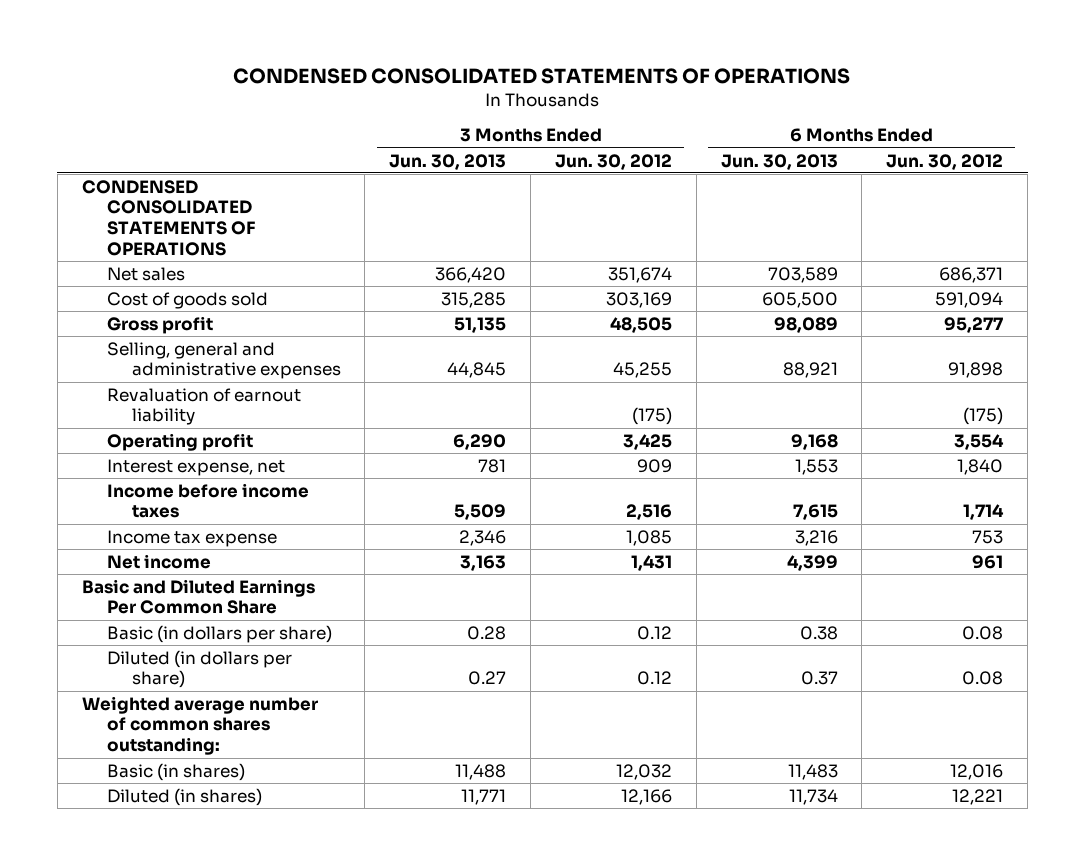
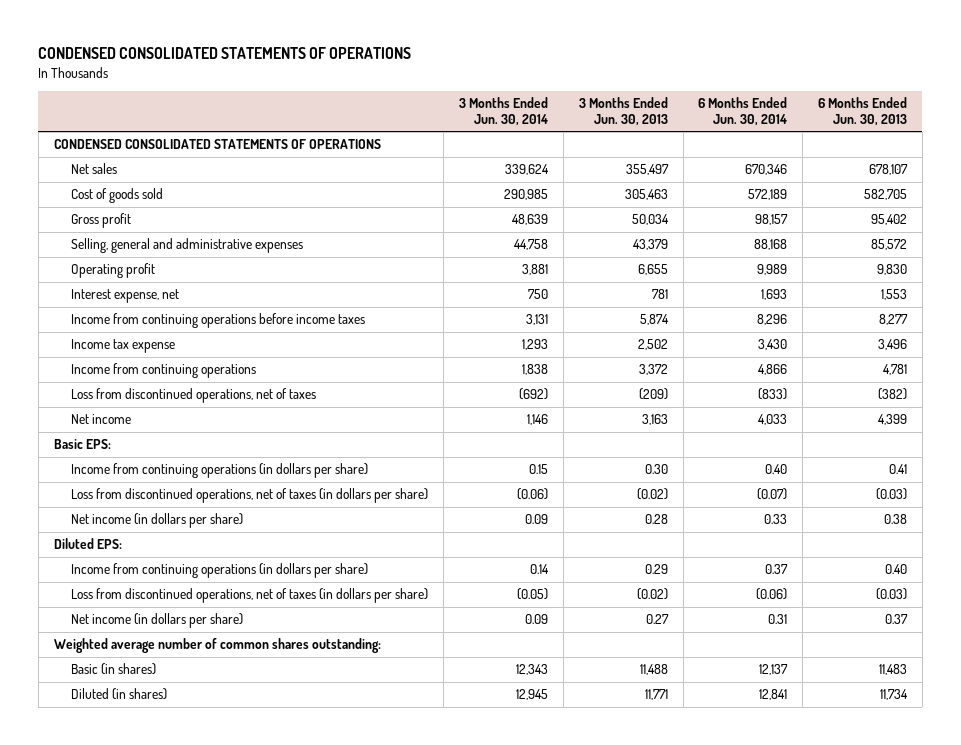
- | 3 Months Ended Jun. 30, 2013 | 3 Months Ended Jun. 30, 2012 | 6 Months Ended Jun. 30, 2013 | 6 Months Ended Jun. 30, 2012
+ | 3 Months Ended Jun. 30, 2014 | 3 Months Ended Jun. 30, 2013 | 6 Months Ended Jun. 30, 2014 | 6 Months Ended Jun. 30, 2013
- Net sales | 366,420 | 351,674 | 703,589 | 686,371
- Cost of goods sold | 315,285 | 303,169 | 605,500 | 591,094
- Gross profit | 51,135 | 48,505 | 98,089 | 95,277
- Selling, general and administrative expenses | 44,845 | 45,255 | 88,921 | 91,898
- Revaluation of earnout liability | | (175) | | (175)
- Operating profit | 6,290 | 3,425 | 9,168 | 3,554
+ Net sales | 339,624 | 355,497 | 670,346 | 678,107
+ Cost of goods sold | 290,985 | 305,463 | 572,189 | 582,705
+ Gross profit | 48,639 | 50,034 | 98,157 | 95,402
+ Selling, general and administrative expenses | 44,758 | 43,379 | 88,168 | 85,572
+ Operating profit | 3,881 | 6,655 | 9,989 | 9,830
- Income before income taxes | 5,509 | 2,516 | 7,615 | 1,714
- Income tax expense | 2,346 | 1,085 | 3,216 | 753
+ Income from continuing operations before income taxes | 3,131 | 5,874 | 8,296 | 8,277
+ Income tax expense | 1,293 | 2,502 | 3,430 | 3,496
+ Income from continuing operations | 1,838 | 3,372 | 4,866 | 4,781
+ Loss from discontinued operations, net of taxes | (692) | (209) | (833) | (382)
- Basic and Diluted Earnings Per Common Share
- Basic (in dollars per share) | 0.28 | 0.12 | 0.38 | 0.08
- Diluted (in dollars per share) | 0.27 | 0.12 | 0.37 | 0.08
+ Basic EPS:
+ Income from continuing operations (in dollars per share) | 0.15 | 0.30 | 0.40 | 0.41
+ Loss from discontinued operations, net of taxes (in dollars per share) | (0.06) | (0.02) | (0.07) | (0.03)
+ Net income (in dollars per share) | 0.09 | 0.28 | 0.33 | 0.38
+ Diluted EPS:
+ Income from continuing operations (in dollars per share) | 0.14 | 0.29 | 0.37 | 0.40
+ Loss from discontinued operations, net of taxes (in dollars per share) | (0.05) | (0.02) | (0.06) | (0.03)
+ Net income (in dollars per share) | 0.09 | 0.27 | 0.31 | 0.37

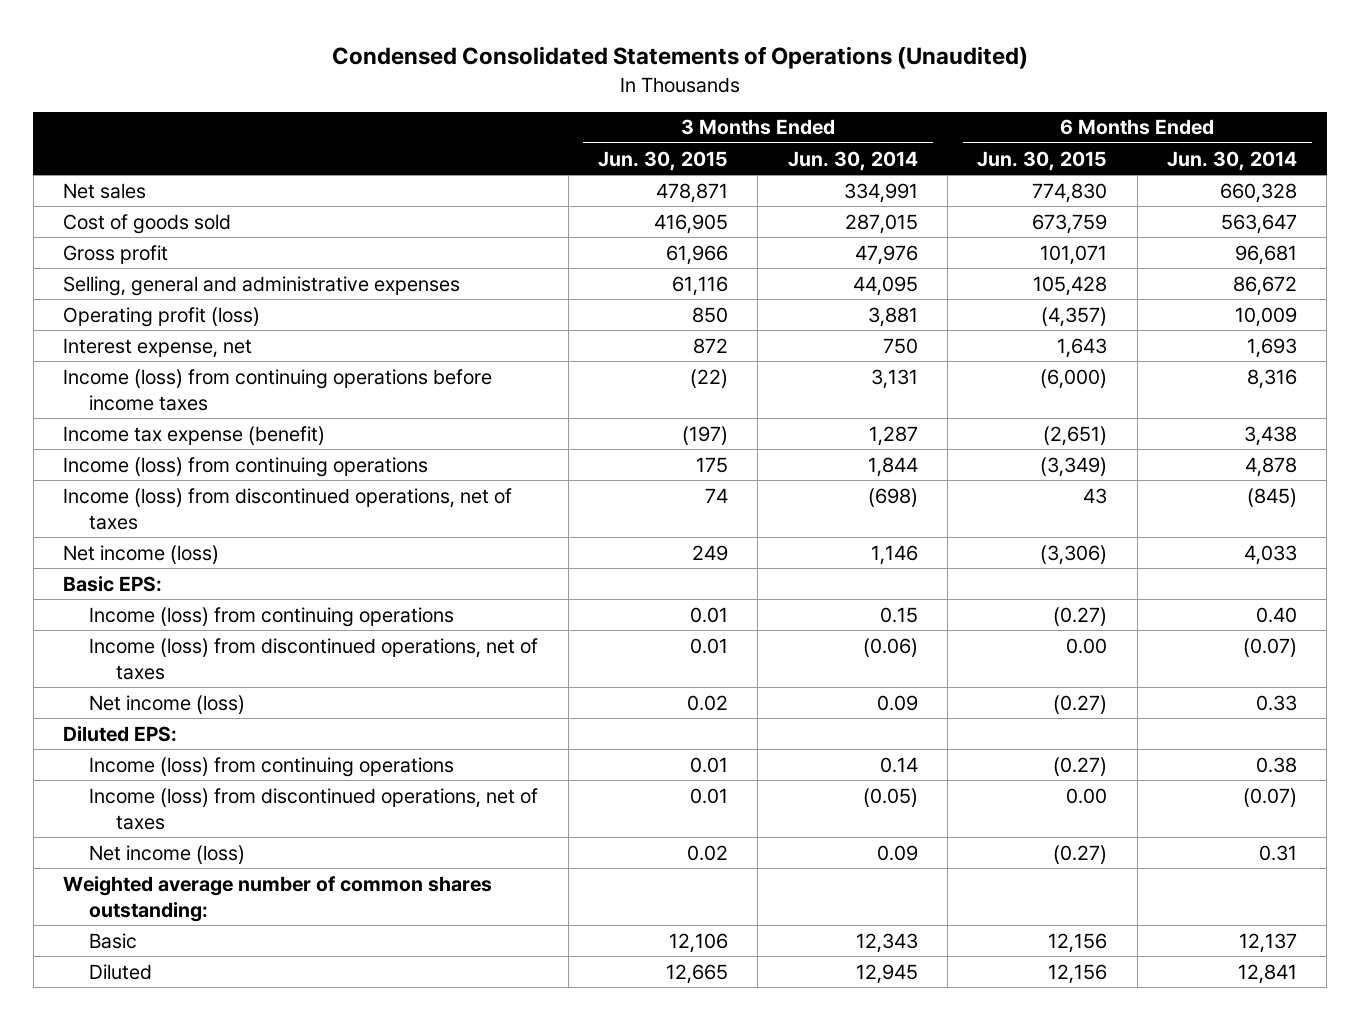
- CONDENSED CONSOLIDATED STATEMENTS OF OPERATIONS
+ Condensed Consolidated Statements of Operations (Unaudited)
- | 3 Months Ended Jun. 30, 2014 | 3 Months Ended Jun. 30, 2013 | 6 Months Ended Jun. 30, 2014 | 6 Months Ended Jun. 30, 2013
+ | 3 Months Ended Jun. 30, 2015 | 3 Months Ended Jun. 30, 2014 | 6 Months Ended Jun. 30, 2015 | 6 Months Ended Jun. 30, 2014
- CONDENSED CONSOLIDATED STATEMENTS OF OPERATIONS
- Net sales | 339,624 | 355,497 | 670,346 | 678,107
- Cost of goods sold | 290,985 | 305,463 | 572,189 | 582,705
- Gross profit | 48,639 | 50,034 | 98,157 | 95,402
- Selling, general and administrative expenses | 44,758 | 43,379 | 88,168 | 85,572
- Operating profit | 3,881 | 6,655 | 9,989 | 9,830
+ Net sales | 478,871 | 334,991 | 774,830 | 660,328
+ Cost of goods sold | 416,905 | 287,015 | 673,759 | 563,647
+ Gross profit | 61,966 | 47,976 | 101,071 | 96,681
+ Selling, general and administrative expenses | 61,116 | 44,095 | 105,428 | 86,672
+ Operating profit (loss) | 850 | 3,881 | (4,357) | 10,009
- Income from continuing operations before income taxes | 3,131 | 5,874 | 8,296 | 8,277
- Income tax expense | 1,293 | 2,502 | 3,430 | 3,496
- Income from continuing operations | 1,838 | 3,372 | 4,866 | 4,781
- Loss from discontinued operations, net of taxes | (692) | (209) | (833) | (382)
- Net income | 1,146 | 3,163 | 4,033 | 4,399
+ Income (loss) from continuing operations before income taxes | (22) | 3,131 | (6,000) | 8,316
+ Income tax expense (benefit) | (197) | 1,287 | (2,651) | 3,438
+ Income (loss) from continuing operations | 175 | 1,844 | (3,349) | 4,878
+ Income (loss) from discontinued operations, net of taxes | 74 | (698) | 43 | (845)
+ Net income (loss) | 249 | 1,146 | (3,306) | 4,033
- Income from continuing operations (in dollars per share) | 0.15 | 0.30 | 0.40 | 0.41
- Loss from discontinued operations, net of taxes (in dollars per share) | (0.06) | (0.02) | (0.07) | (0.03)
- Net income (in dollars per share) | 0.09 | 0.28 | 0.33 | 0.38
+ Income (loss) from continuing operations | 0.01 | 0.15 | (0.27) | 0.40
+ Income (loss) from discontinued operations, net of taxes | 0.01 | (0.06) | 0.00 | (0.07)
+ Net income (loss) | 0.02 | 0.09 | (0.27) | 0.33
- Income from continuing operations (in dollars per share) | 0.14 | 0.29 | 0.37 | 0.40
- Loss from discontinued operations, net of taxes (in dollars per share) | (0.05) | (0.02) | (0.06) | (0.03)
- Net income (in dollars per share) | 0.09 | 0.27 | 0.31 | 0.37
+ Income (loss) from continuing operations | 0.01 | 0.14 | (0.27) | 0.38
+ Income (loss) from discontinued operations, net of taxes | 0.01 | (0.05) | 0.00 | (0.07)
+ Net income (loss) | 0.02 | 0.09 | (0.27) | 0.31
- Basic (in shares) | 12,343 | 11,488 | 12,137 | 11,483
- Diluted (in shares) | 12,945 | 11,771 | 12,841 | 11,734
+ Basic | 12,106 | 12,343 | 12,156 | 12,137
+ Diluted | 12,665 | 12,945 | 12,156 | 12,841

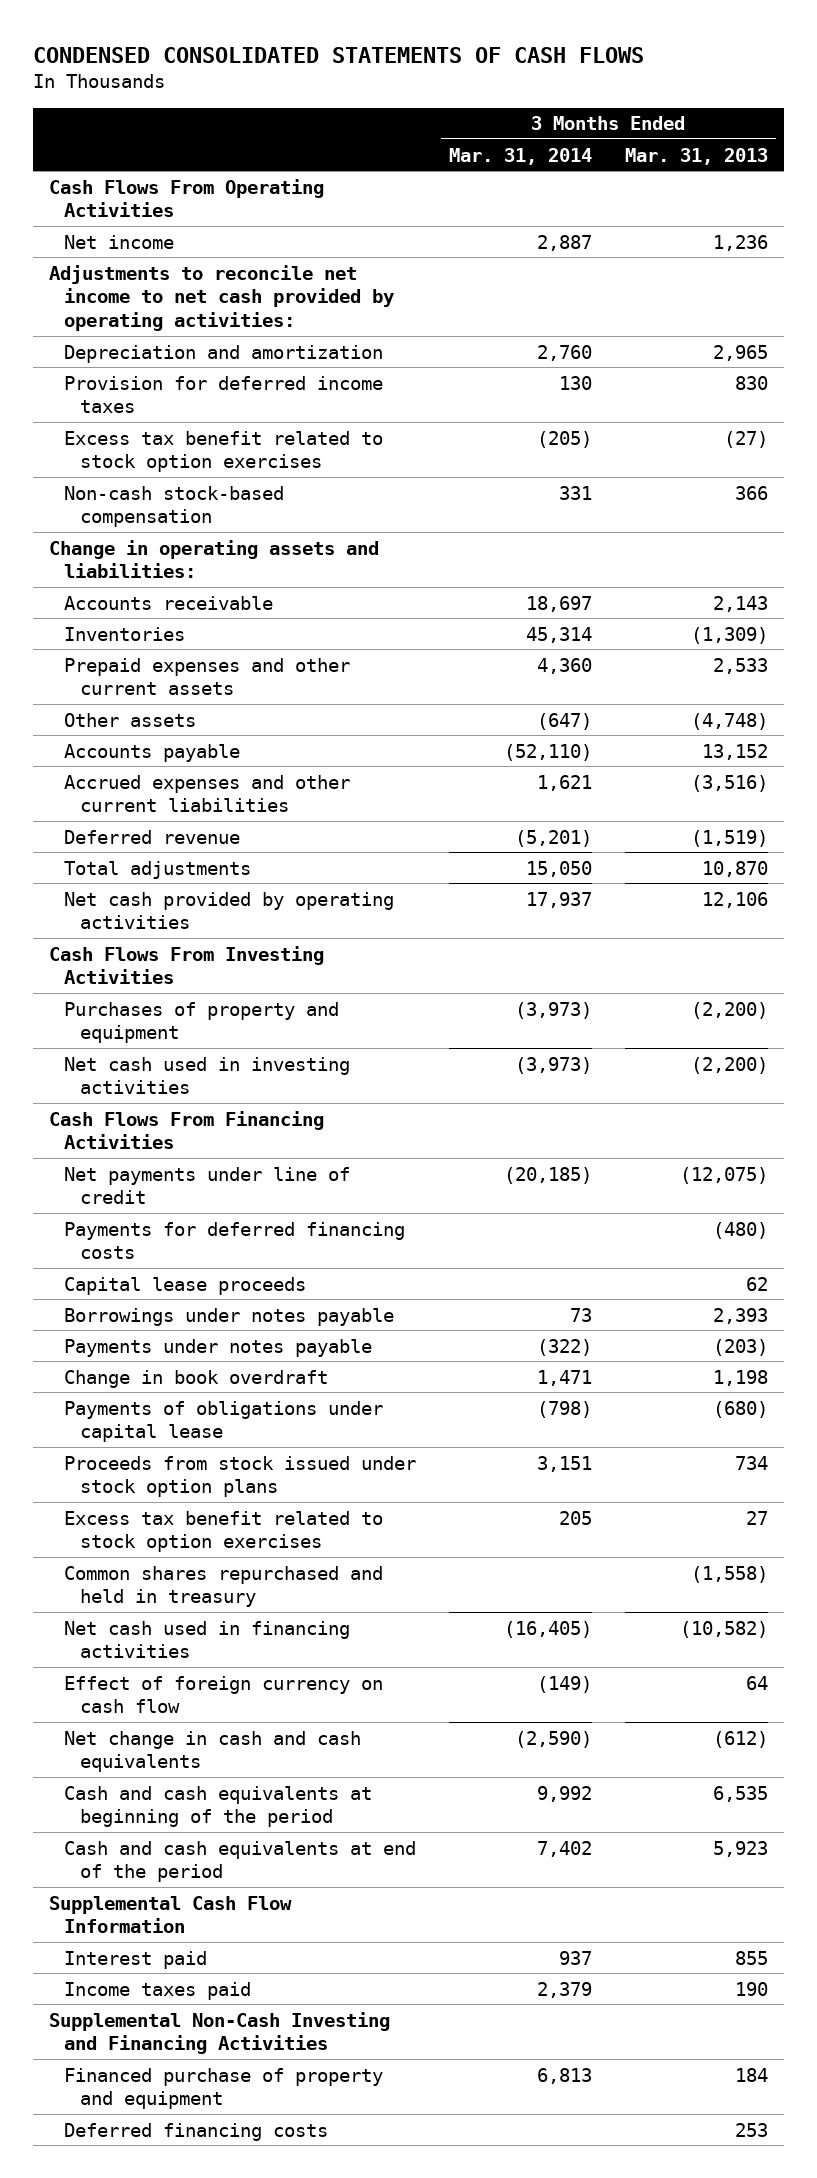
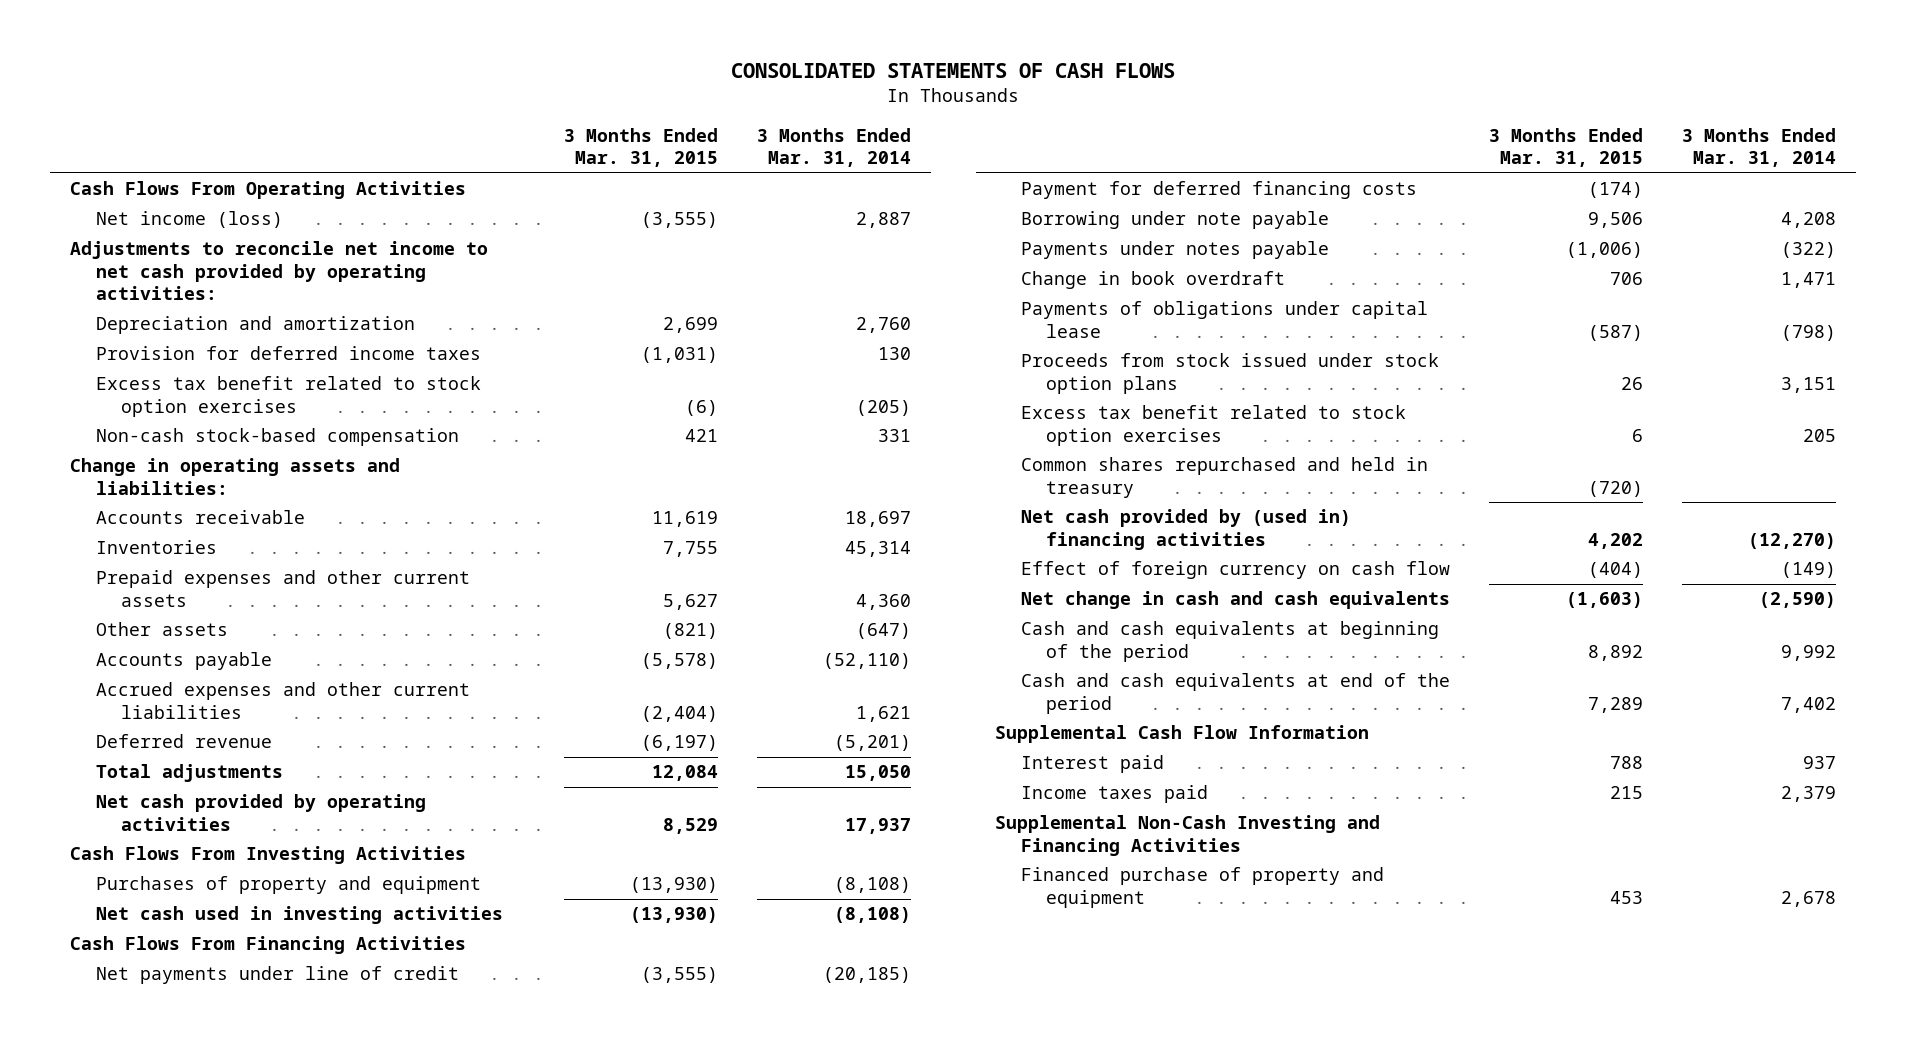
- CONDENSED CONSOLIDATED STATEMENTS OF CASH FLOWS
+ CONSOLIDATED STATEMENTS OF CASH FLOWS
- | 3 Months Ended Mar. 31, 2014 | 3 Months Ended Mar. 31, 2013
+ | 3 Months Ended Mar. 31, 2015 | 3 Months Ended Mar. 31, 2014
- Net income | 2,887 | 1,236
+ Net income (loss) | (3,555) | 2,887
- Purchases of property and equipment | (3,973) | (2,200)
- Net cash used in investing activities | (3,973) | (2,200)
+ Purchases of property and equipment | (13,930) | (8,108)
+ Net cash used in investing activities | (13,930) | (8,108)
- Payments for deferred financing costs | | (480)
- Capital lease proceeds | | 62
- Borrowings under notes payable | 73 | 2,393
+ Payment for deferred financing costs | (174) |
+ Borrowing under note payable | 9,506 | 4,208
- Net cash used in financing activities | (16,405) | (10,582)
+ Net cash provided by (used in) financing activities | 4,202 | (12,270)
- Financed purchase of property and equipment | 6,813 | 184
- Deferred financing costs | | 253
+ Financed purchase of property and equipment | 453 | 2,678

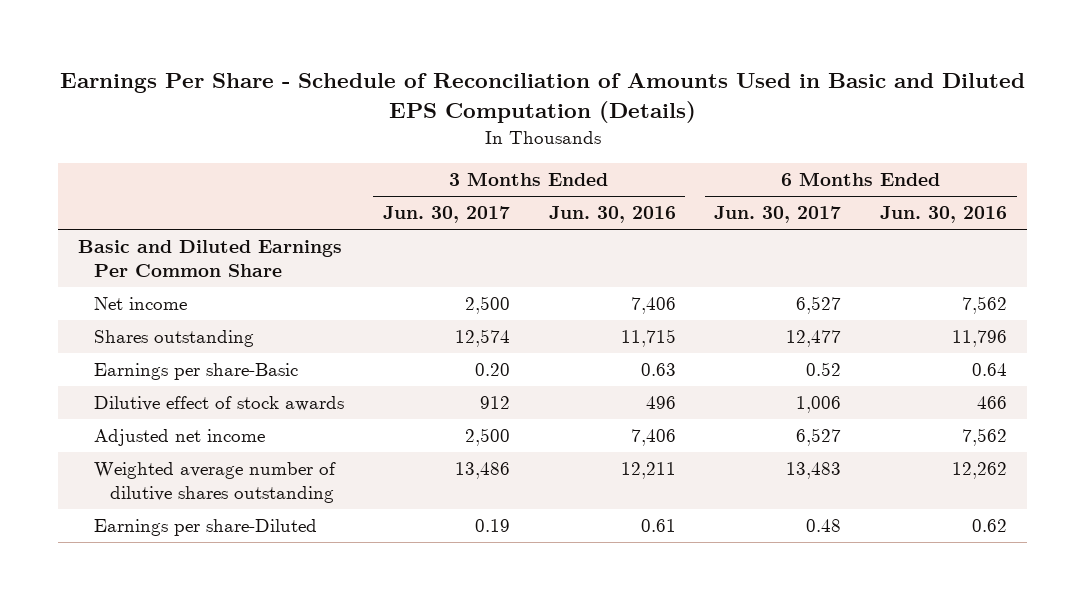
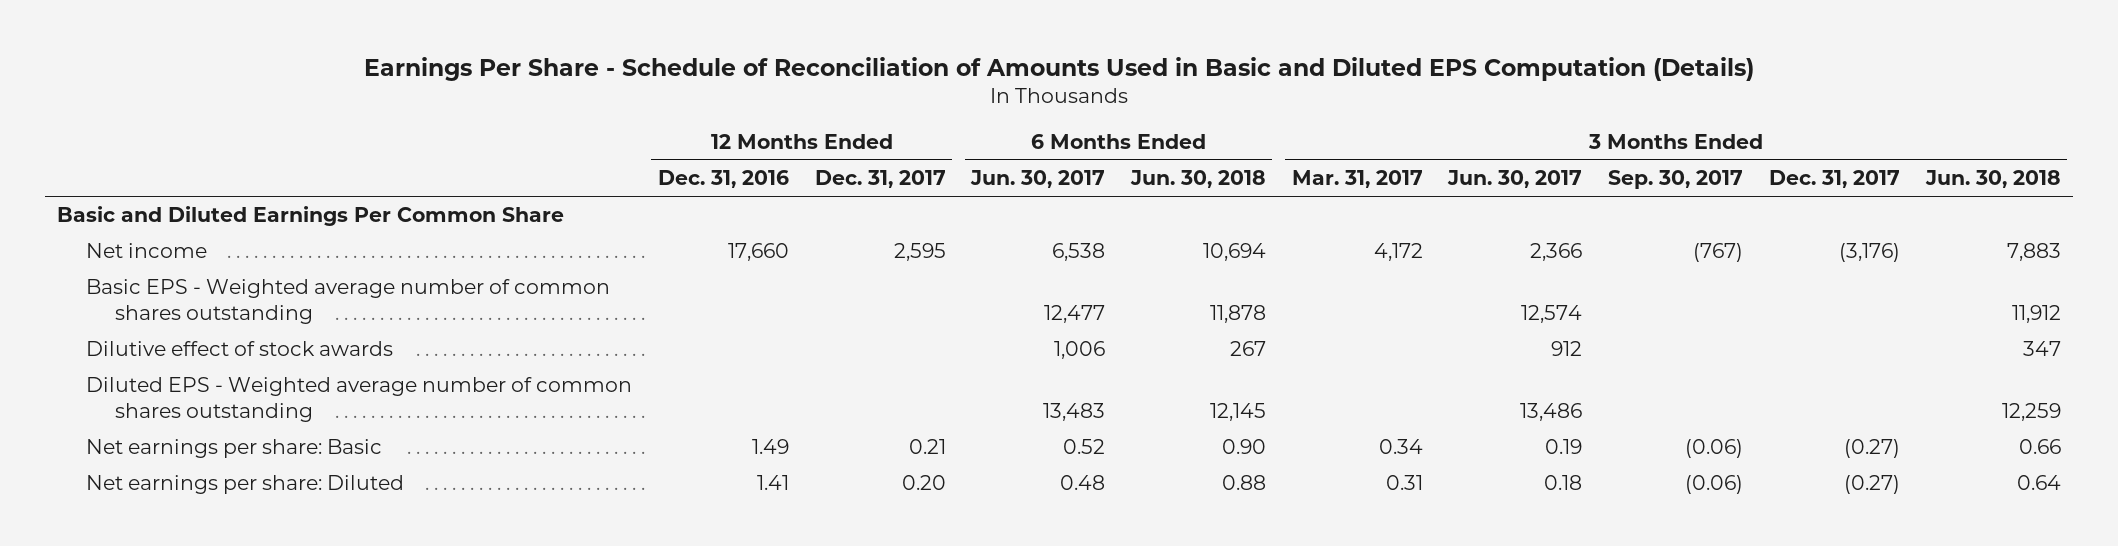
- | 3 Months Ended Jun. 30, 2017 | 3 Months Ended Jun. 30, 2016 | 6 Months Ended Jun. 30, 2017 | 6 Months Ended Jun. 30, 2016
+ | 12 Months Ended Dec. 31, 2016 | 12 Months Ended Dec. 31, 2017 | 6 Months Ended Jun. 30, 2017 | 6 Months Ended Jun. 30, 2018 | 3 Months Ended Mar. 31, 2017 | 3 Months Ended Jun. 30, 2017 | 3 Months Ended Sep. 30, 2017 | 3 Months Ended Dec. 31, 2017 | 3 Months Ended Jun. 30, 2018
- Net income | 2,500 | 7,406 | 6,527 | 7,562
- Shares outstanding | 12,574 | 11,715 | 12,477 | 11,796
- Earnings per share-Basic | 0.20 | 0.63 | 0.52 | 0.64
+ Net income | 17,660 | 2,595 | 6,538 | 10,694 | 4,172 | 2,366 | (767) | (3,176) | 7,883
+ Basic EPS - Weighted average number of common shares outstanding | | | 12,477 | 11,878 | | 12,574 | | | 11,912
- Adjusted net income | 2,500 | 7,406 | 6,527 | 7,562
- Weighted average number of dilutive shares outstanding | 13,486 | 12,211 | 13,483 | 12,262
- Earnings per share-Diluted | 0.19 | 0.61 | 0.48 | 0.62
+ Diluted EPS - Weighted average number of common shares outstanding | | | 13,483 | 12,145 | | 13,486 | | | 12,259
+ Net earnings per share: Basic | 1.49 | 0.21 | 0.52 | 0.90 | 0.34 | 0.19 | (0.06) | (0.27) | 0.66
+ Net earnings per share: Diluted | 1.41 | 0.20 | 0.48 | 0.88 | 0.31 | 0.18 | (0.06) | (0.27) | 0.64

